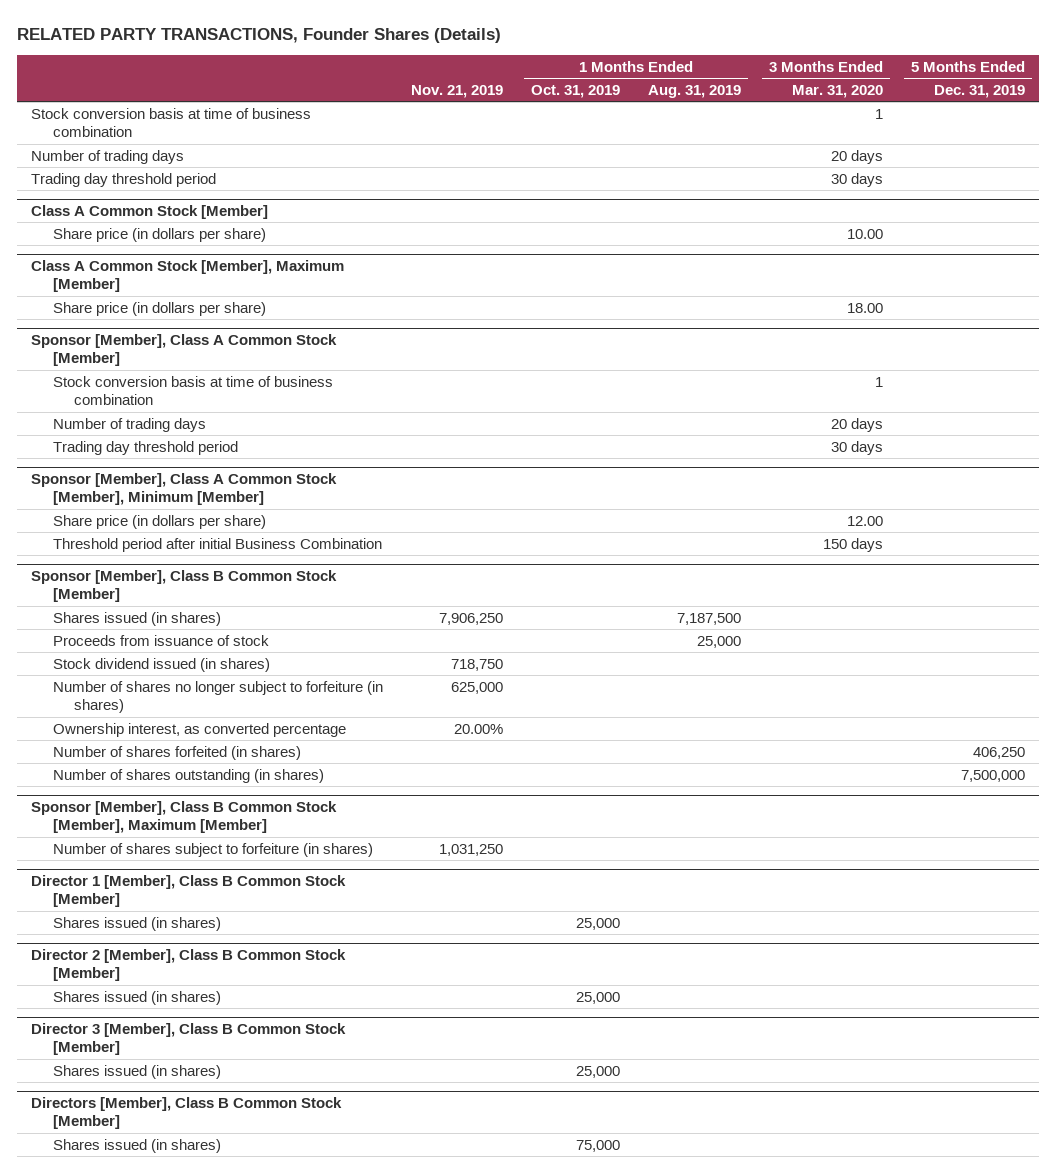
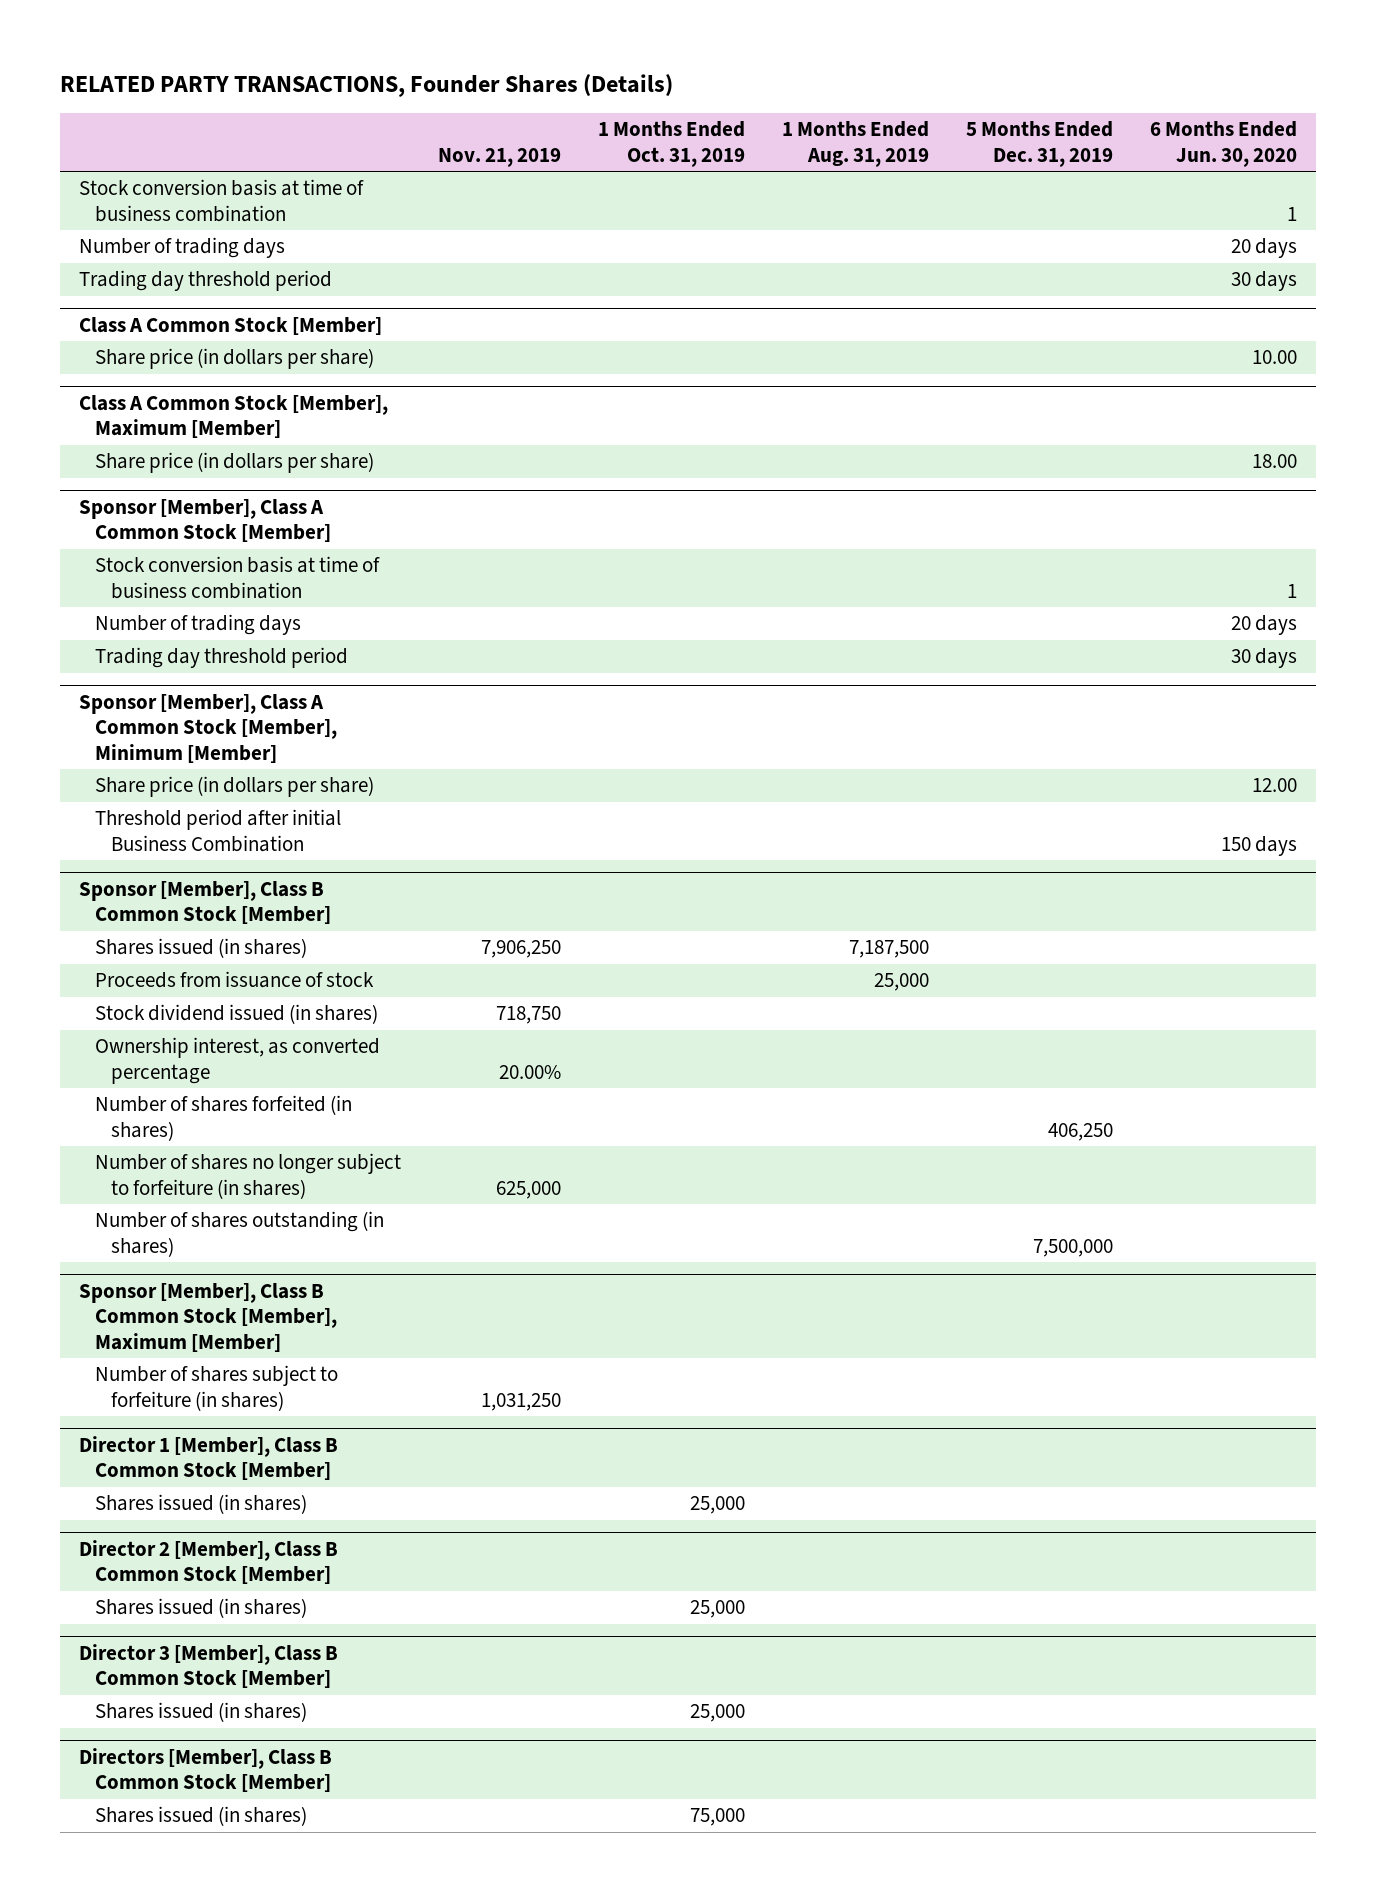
- | Nov. 21, 2019 | 1 Months Ended Oct. 31, 2019 | 1 Months Ended Aug. 31, 2019 | 3 Months Ended Mar. 31, 2020 | 5 Months Ended Dec. 31, 2019
+ | Nov. 21, 2019 | 1 Months Ended Oct. 31, 2019 | 1 Months Ended Aug. 31, 2019 | 5 Months Ended Dec. 31, 2019 | 6 Months Ended Jun. 30, 2020
@ Sponsor [Member], Class B Common Stock [Member]
moved down: Number of shares no longer subject to forfeiture (in shares) | 625,000 | | | |

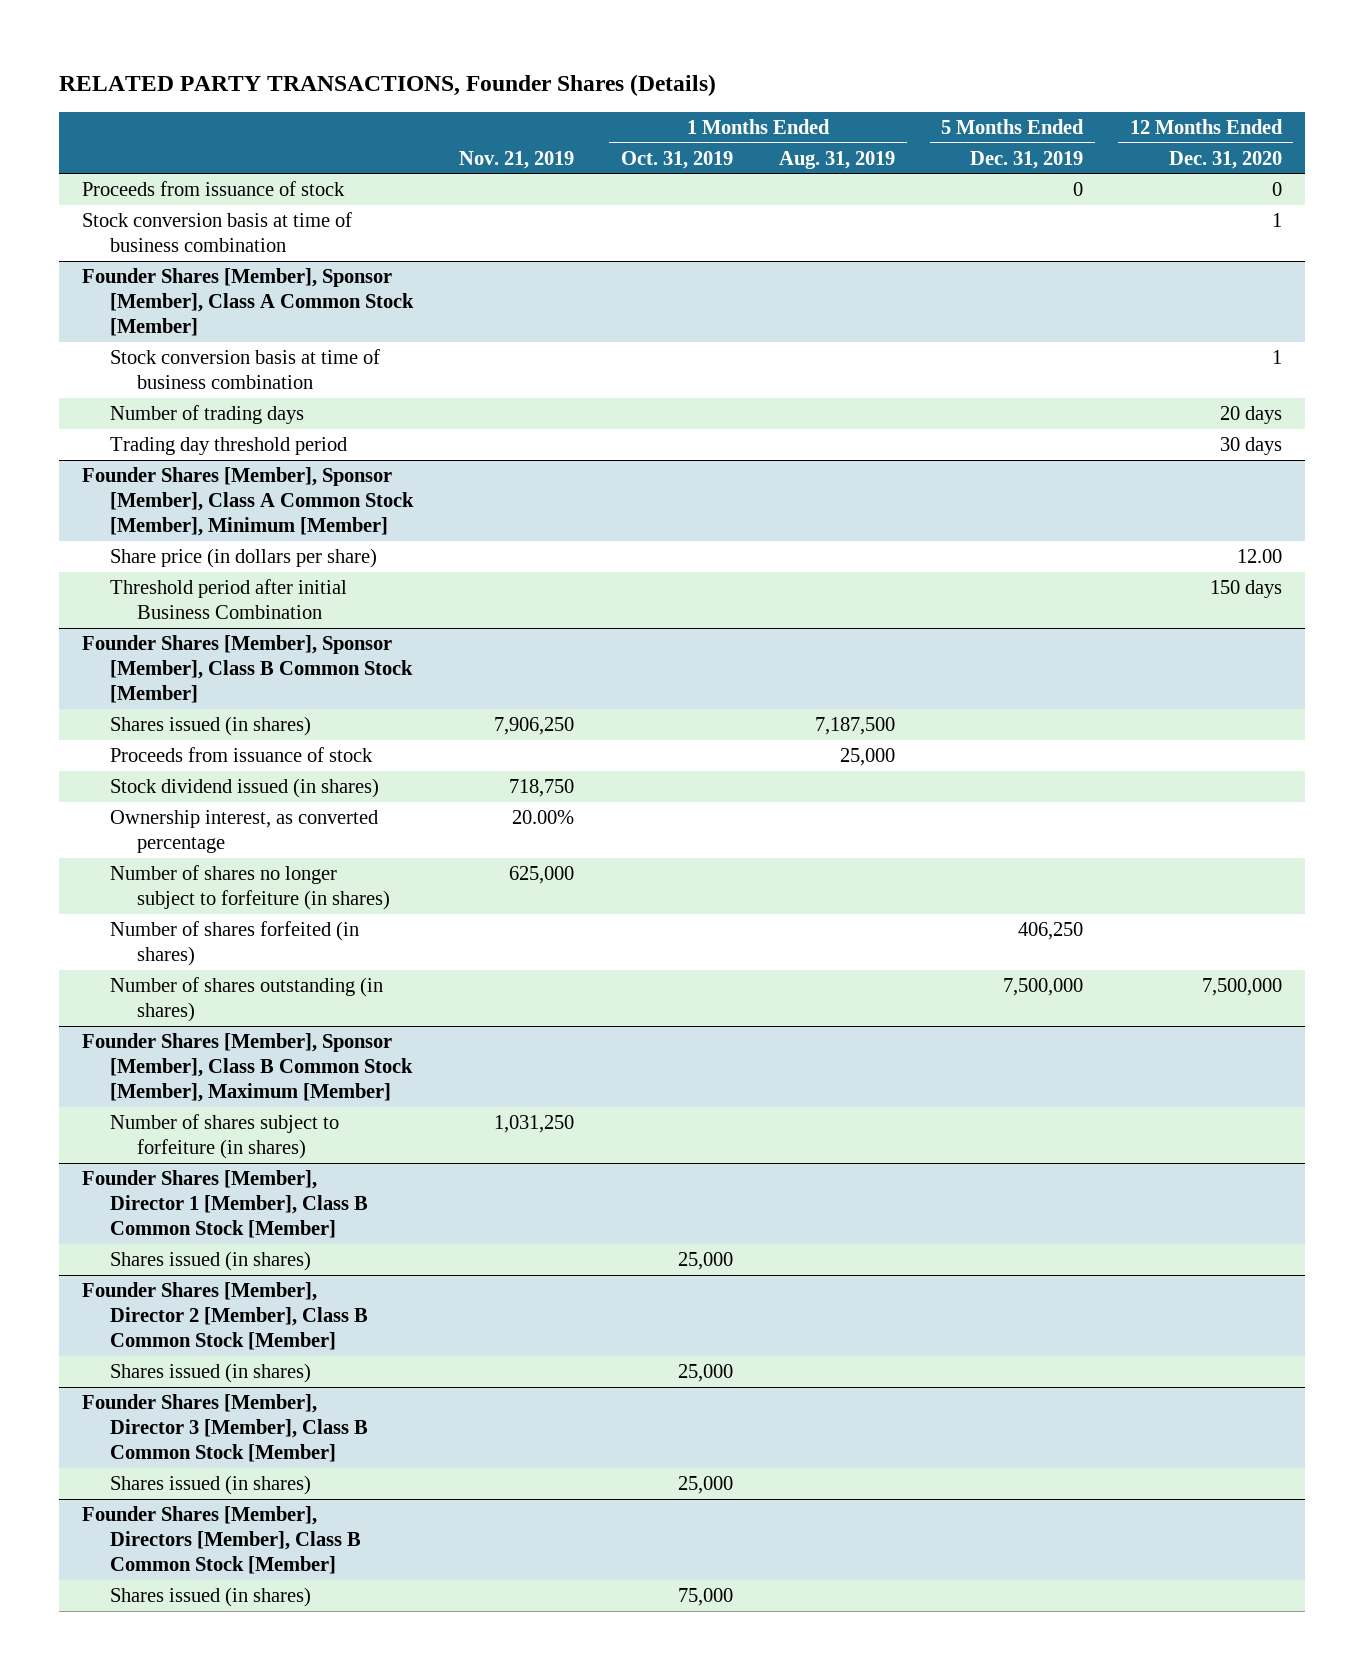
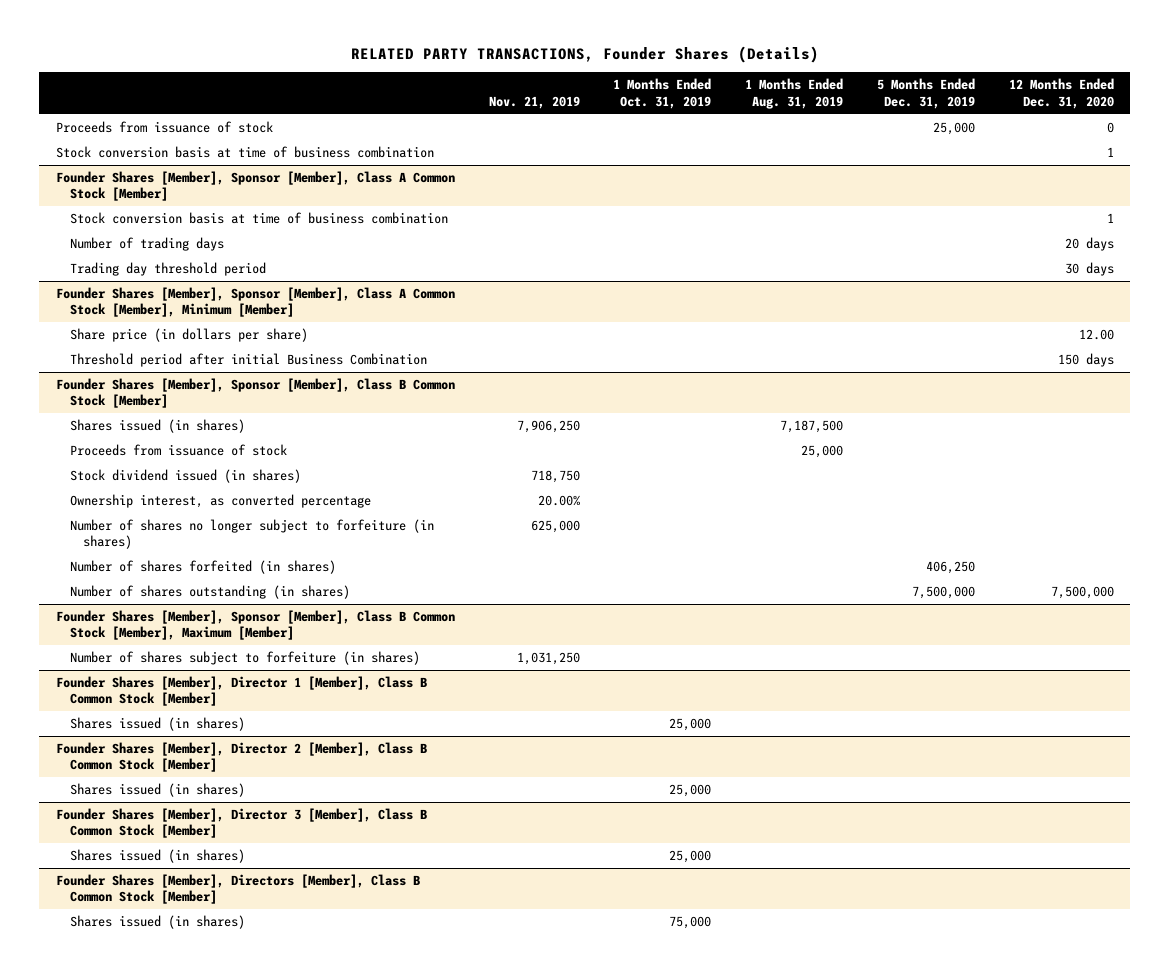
- Proceeds from issuance of stock | | | | 0 | 0
+ Proceeds from issuance of stock | | | | 25,000 | 0

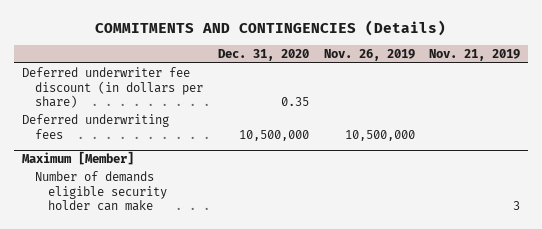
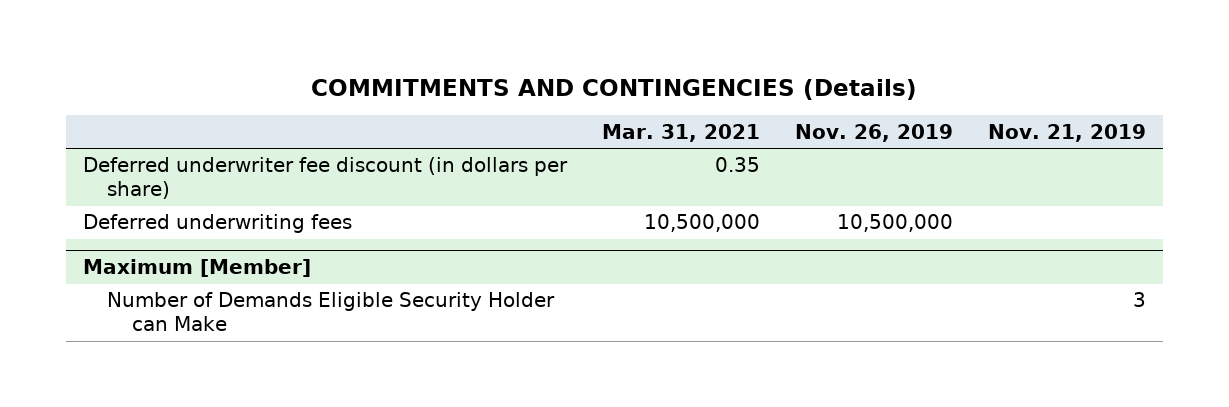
- | Dec. 31, 2020 | Nov. 26, 2019 | Nov. 21, 2019
+ | Mar. 31, 2021 | Nov. 26, 2019 | Nov. 21, 2019
@ Maximum [Member]
- Number of demands eligible security holder can make | | | 3
+ Number of Demands Eligible Security Holder can Make | | | 3

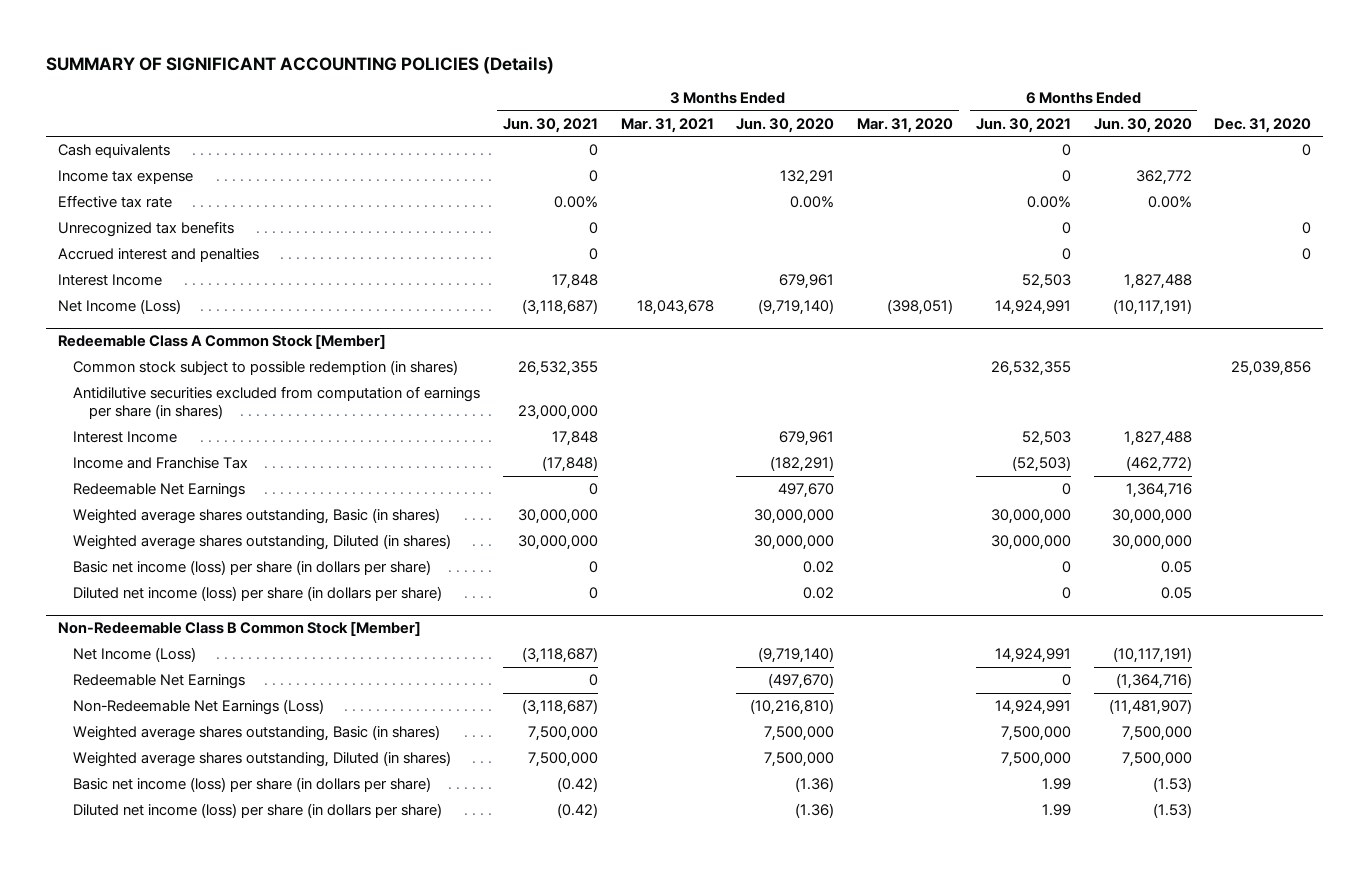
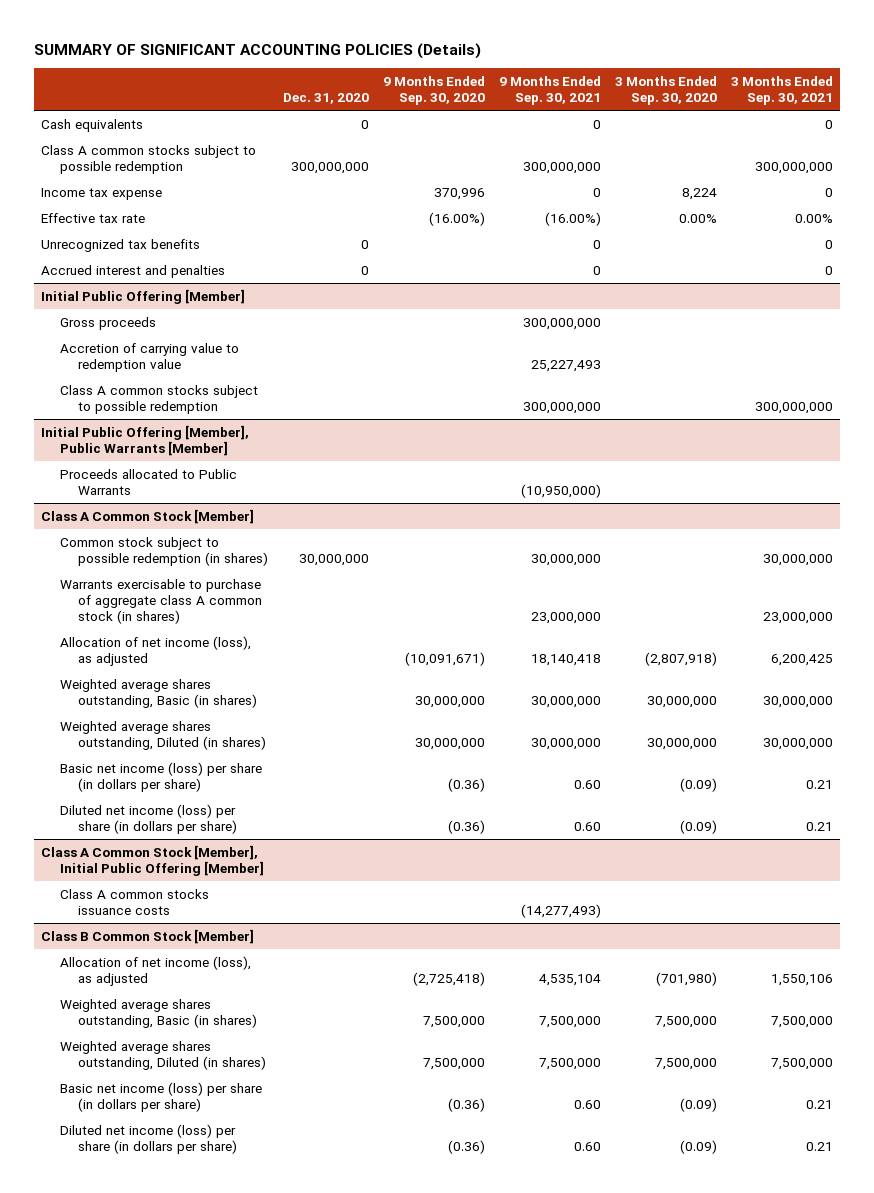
- | 3 Months Ended Jun. 30, 2021 | 3 Months Ended Mar. 31, 2021 | 3 Months Ended Jun. 30, 2020 | 3 Months Ended Mar. 31, 2020 | 6 Months Ended Jun. 30, 2021 | 6 Months Ended Jun. 30, 2020 | Dec. 31, 2020
+ | Dec. 31, 2020 | 9 Months Ended Sep. 30, 2020 | 9 Months Ended Sep. 30, 2021 | 3 Months Ended Sep. 30, 2020 | 3 Months Ended Sep. 30, 2021
+ Class A common stocks subject to possible redemption | 300,000,000 | | 300,000,000 | | 300,000,000
- Interest Income | 17,848 | | 679,961 | | 52,503 | 1,827,488 |
- Net Income (Loss) | (3,118,687) | 18,043,678 | (9,719,140) | (398,051) | 14,924,991 | (10,117,191) |
- Redeemable Class A Common Stock [Member]
- Common stock subject to possible redemption (in shares) | 26,532,355 | | | | 26,532,355 | | 25,039,856
- Antidilutive securities excluded from computation of earnings per share (in shares) | 23,000,000 | | | | | |
- Interest Income | 17,848 | | 679,961 | | 52,503 | 1,827,488 |
- Income and Franchise Tax | (17,848) | | (182,291) | | (52,503) | (462,772) |
- Redeemable Net Earnings | 0 | | 497,670 | | 0 | 1,364,716 |
+ Initial Public Offering [Member]
+ Gross proceeds | | | 300,000,000 | |
+ Accretion of carrying value to redemption value | | | 25,227,493 | |
+ Class A common stocks subject to possible redemption | | | 300,000,000 | | 300,000,000
+ Initial Public Offering [Member], Public Warrants [Member]
+ Proceeds allocated to Public Warrants | | | (10,950,000) | |
+ Class A Common Stock [Member]
+ Common stock subject to possible redemption (in shares) | 30,000,000 | | 30,000,000 | | 30,000,000
+ Warrants exercisable to purchase of aggregate class A common stock (in shares) | | | 23,000,000 | | 23,000,000
+ Allocation of net income (loss), as adjusted | | (10,091,671) | 18,140,418 | (2,807,918) | 6,200,425
- Non-Redeemable Class B Common Stock [Member]
- Net Income (Loss) | (3,118,687) | | (9,719,140) | | 14,924,991 | (10,117,191) |
- Redeemable Net Earnings | 0 | | (497,670) | | 0 | (1,364,716) |
- Non-Redeemable Net Earnings (Loss) | (3,118,687) | | (10,216,810) | | 14,924,991 | (11,481,907) |
+ Class A Common Stock [Member], Initial Public Offering [Member]
+ Class A common stocks issuance costs | | | (14,277,493) | |
+ Class B Common Stock [Member]
+ Allocation of net income (loss), as adjusted | | (2,725,418) | 4,535,104 | (701,980) | 1,550,106

